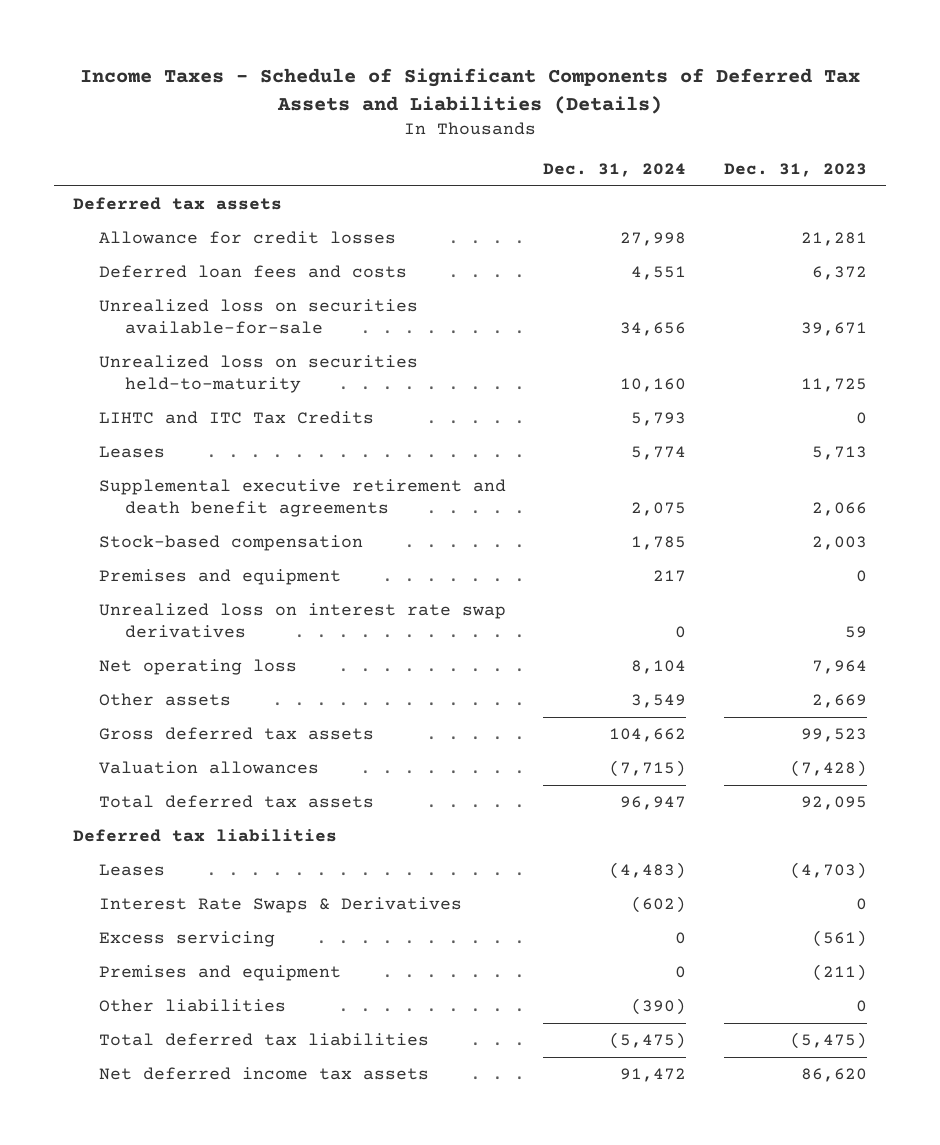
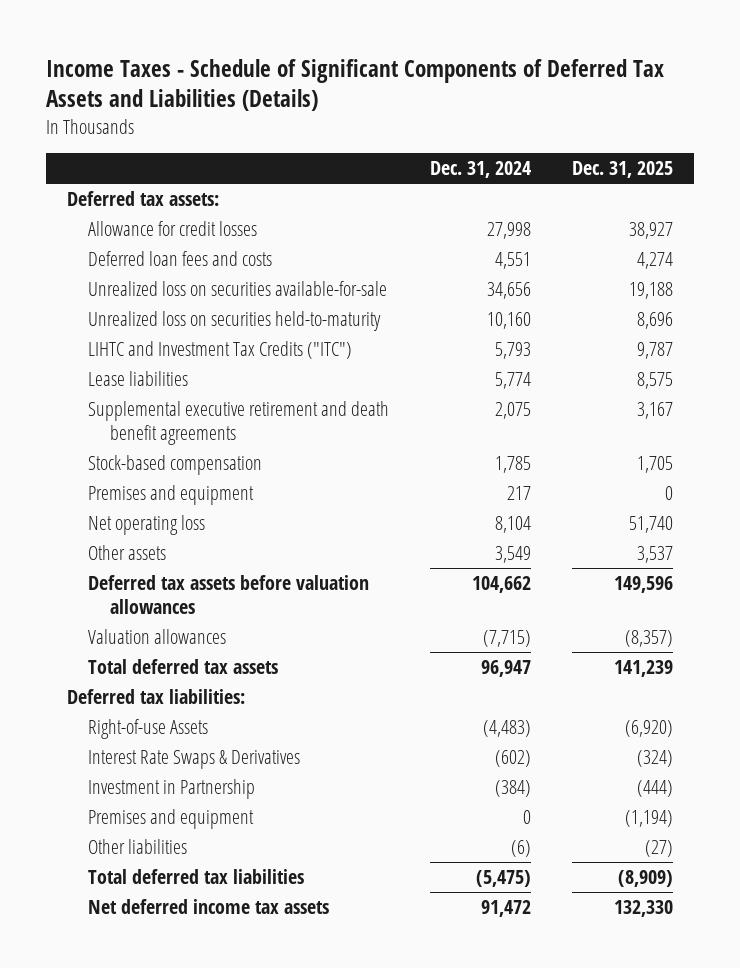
- | Dec. 31, 2024 | Dec. 31, 2023
+ | Dec. 31, 2024 | Dec. 31, 2025
- Deferred tax assets
+ Deferred tax assets:
- LIHTC and ITC Tax Credits | 5,793 | 0
- Leases | 5,774 | 5,713
+ LIHTC and Investment Tax Credits ("ITC") | 5,793 | 9,787
+ Lease liabilities | 5,774 | 8,575
- Unrealized loss on interest rate swap derivatives | 0 | 59
- Gross deferred tax assets | 104,662 | 99,523
+ Deferred tax assets before valuation allowances | 104,662 | 149,596
- Deferred tax liabilities
- Leases | (4,483) | (4,703)
+ Deferred tax liabilities:
+ Right-of-use Assets | (4,483) | (6,920)
- Excess servicing | 0 | (561)
+ Investment in Partnership | (384) | (444)
- Other liabilities | (390) | 0
+ Other liabilities | (6) | (27)

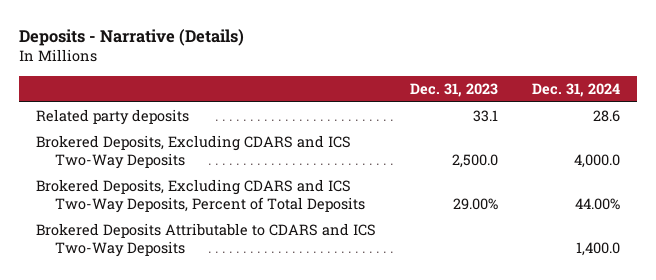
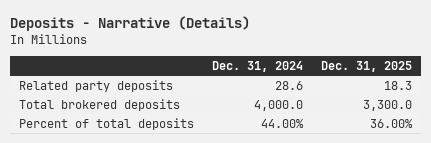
- | Dec. 31, 2023 | Dec. 31, 2024
+ | Dec. 31, 2024 | Dec. 31, 2025
- Brokered Deposits, Excluding CDARS and ICS Two-Way Deposits | 2,500.0 | 4,000.0
- Brokered Deposits, Excluding CDARS and ICS Two-Way Deposits, Percent of Total Deposits | 29.00% | 44.00%
- Brokered Deposits Attributable to CDARS and ICS Two-Way Deposits | | 1,400.0
+ Total brokered deposits | 4,000.0 | 3,300.0
+ Percent of total deposits | 44.00% | 36.00%

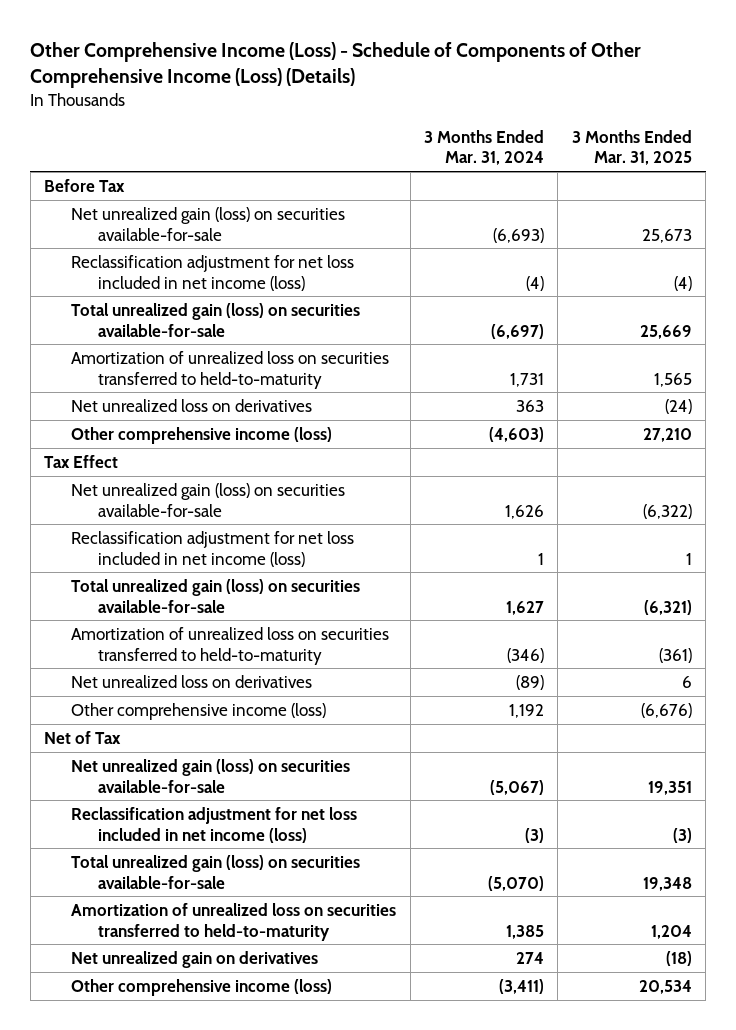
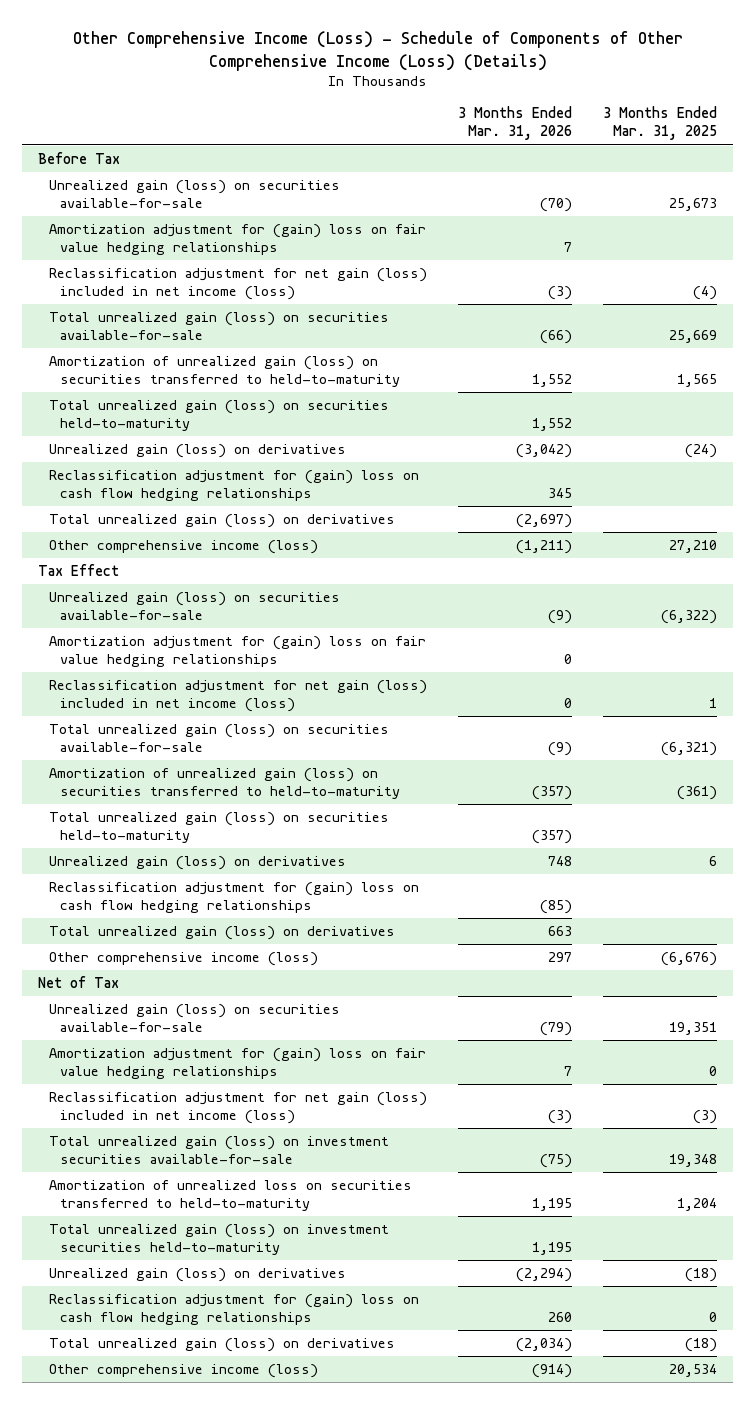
- | 3 Months Ended Mar. 31, 2024 | 3 Months Ended Mar. 31, 2025
+ | 3 Months Ended Mar. 31, 2026 | 3 Months Ended Mar. 31, 2025
- Net unrealized gain (loss) on securities available-for-sale | (6,693) | 25,673
- Reclassification adjustment for net loss included in net income (loss) | (4) | (4)
+ Unrealized gain (loss) on securities available-for-sale | (70) | 25,673
+ Amortization adjustment for (gain) loss on fair value hedging relationships | 7 |
+ Reclassification adjustment for net gain (loss) included in net income (loss) | (3) | (4)
- Amortization of unrealized loss on securities transferred to held-to-maturity | 1,731 | 1,565
- Net unrealized loss on derivatives | 363 | (24)
+ Amortization of unrealized gain (loss) on securities transferred to held-to-maturity | 1,552 | 1,565
+ Total unrealized gain (loss) on securities held-to-maturity | 1,552 |
+ Unrealized gain (loss) on derivatives | (3,042) | (24)
+ Reclassification adjustment for (gain) loss on cash flow hedging relationships | 345 |
+ Total unrealized gain (loss) on derivatives | (2,697) |
- Net unrealized gain (loss) on securities available-for-sale | 1,626 | (6,322)
- Reclassification adjustment for net loss included in net income (loss) | 1 | 1
+ Unrealized gain (loss) on securities available-for-sale | (9) | (6,322)
+ Amortization adjustment for (gain) loss on fair value hedging relationships | 0 |
+ Reclassification adjustment for net gain (loss) included in net income (loss) | 0 | 1
- Amortization of unrealized loss on securities transferred to held-to-maturity | (346) | (361)
- Net unrealized loss on derivatives | (89) | 6
+ Amortization of unrealized gain (loss) on securities transferred to held-to-maturity | (357) | (361)
+ Total unrealized gain (loss) on securities held-to-maturity | (357) |
+ Unrealized gain (loss) on derivatives | 748 | 6
+ Reclassification adjustment for (gain) loss on cash flow hedging relationships | (85) |
+ Total unrealized gain (loss) on derivatives | 663 |
- Net unrealized gain (loss) on securities available-for-sale | (5,067) | 19,351
- Reclassification adjustment for net loss included in net income (loss) | (3) | (3)
- Total unrealized gain (loss) on securities available-for-sale | (5,070) | 19,348
+ Unrealized gain (loss) on securities available-for-sale | (79) | 19,351
+ Amortization adjustment for (gain) loss on fair value hedging relationships | 7 | 0
+ Reclassification adjustment for net gain (loss) included in net income (loss) | (3) | (3)
+ Total unrealized gain (loss) on investment securities available-for-sale | (75) | 19,348
- Net unrealized gain on derivatives | 274 | (18)
+ Total unrealized gain (loss) on investment securities held-to-maturity | 1,195 |
+ Unrealized gain (loss) on derivatives | (2,294) | (18)
+ Reclassification adjustment for (gain) loss on cash flow hedging relationships | 260 | 0
+ Total unrealized gain (loss) on derivatives | (2,034) | (18)

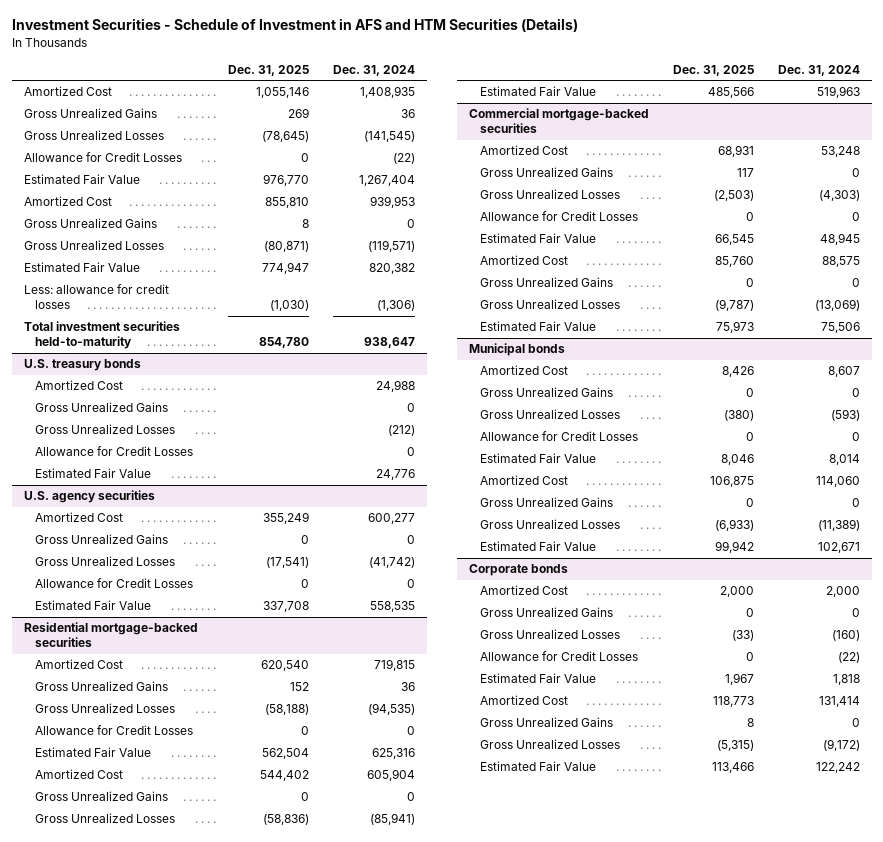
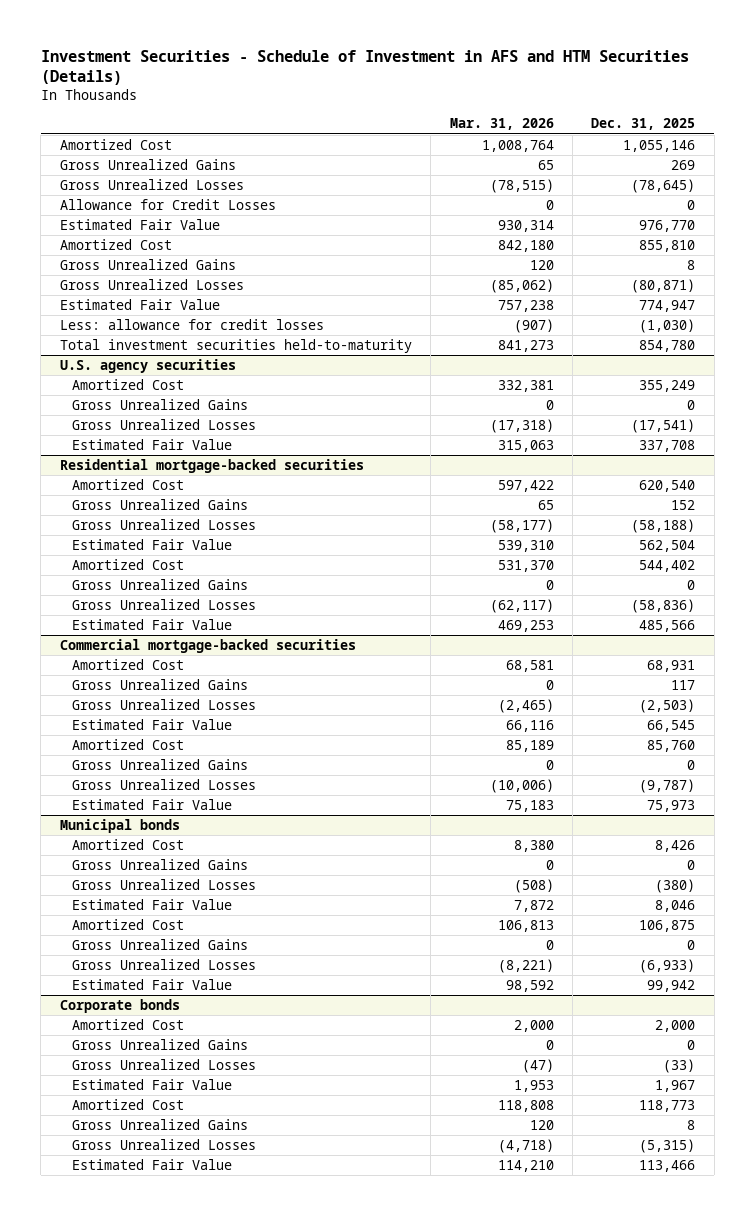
- | Dec. 31, 2025 | Dec. 31, 2024
+ | Mar. 31, 2026 | Dec. 31, 2025
- U.S. treasury bonds
- Amortized Cost | | 24,988
- Gross Unrealized Gains | | 0
- Gross Unrealized Losses | | (212)
- Allowance for Credit Losses | | 0
- Estimated Fair Value | | 24,776
@ U.S. agency securities
- Allowance for Credit Losses | 0 | 0
@ Residential mortgage-backed securities
- Allowance for Credit Losses | 0 | 0
@ Commercial mortgage-backed securities
- Allowance for Credit Losses | 0 | 0
@ Municipal bonds
- Allowance for Credit Losses | 0 | 0
@ Corporate bonds
- Allowance for Credit Losses | 0 | (22)

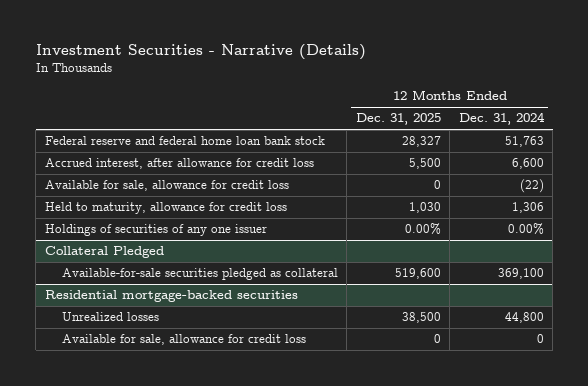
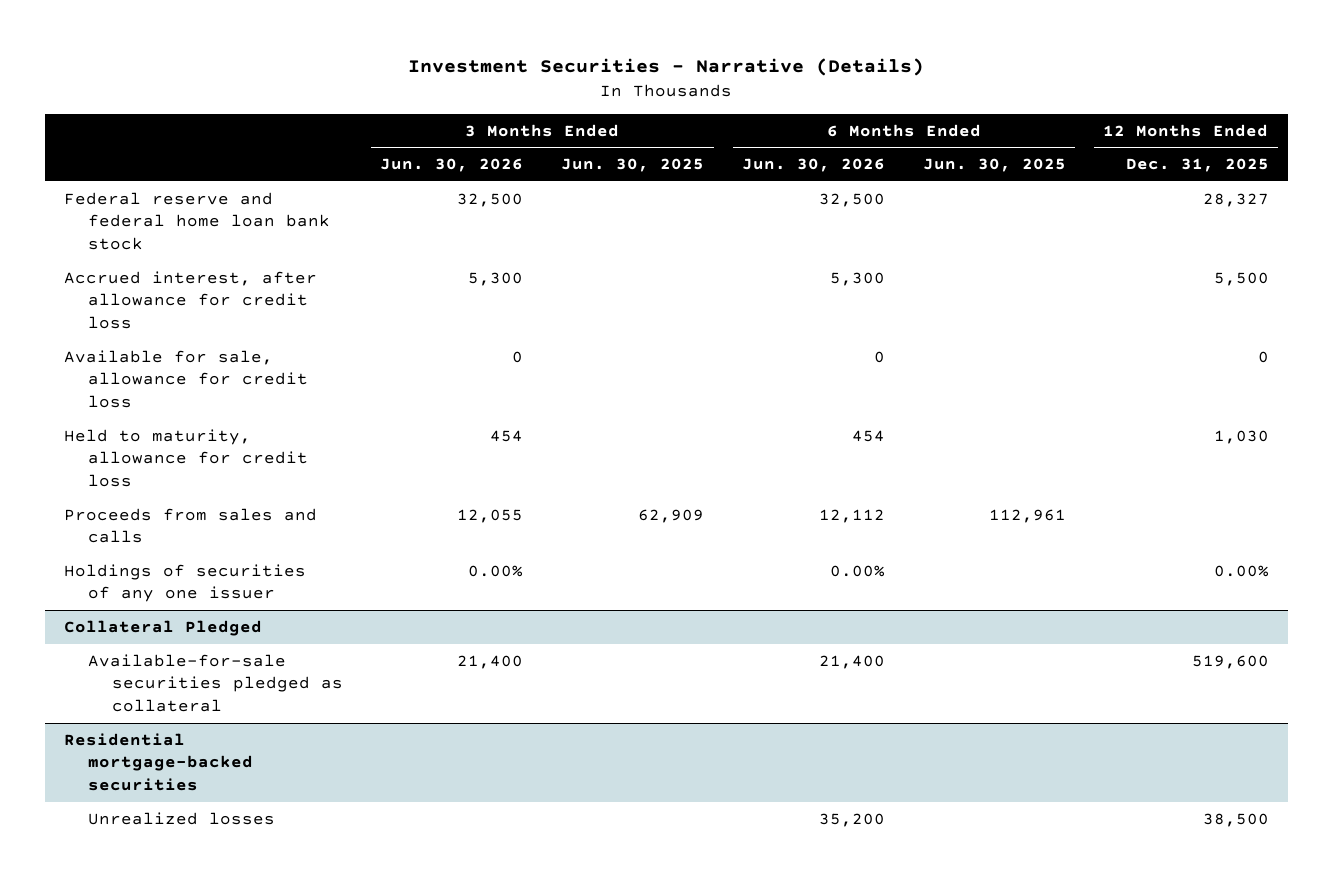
- | 12 Months Ended Dec. 31, 2025 | 12 Months Ended Dec. 31, 2024
+ | 3 Months Ended Jun. 30, 2026 | 3 Months Ended Jun. 30, 2025 | 6 Months Ended Jun. 30, 2026 | 6 Months Ended Jun. 30, 2025 | 12 Months Ended Dec. 31, 2025
+ Proceeds from sales and calls | 12,055 | 62,909 | 12,112 | 112,961 |
@ Residential mortgage-backed securities
- Available for sale, allowance for credit loss | 0 | 0

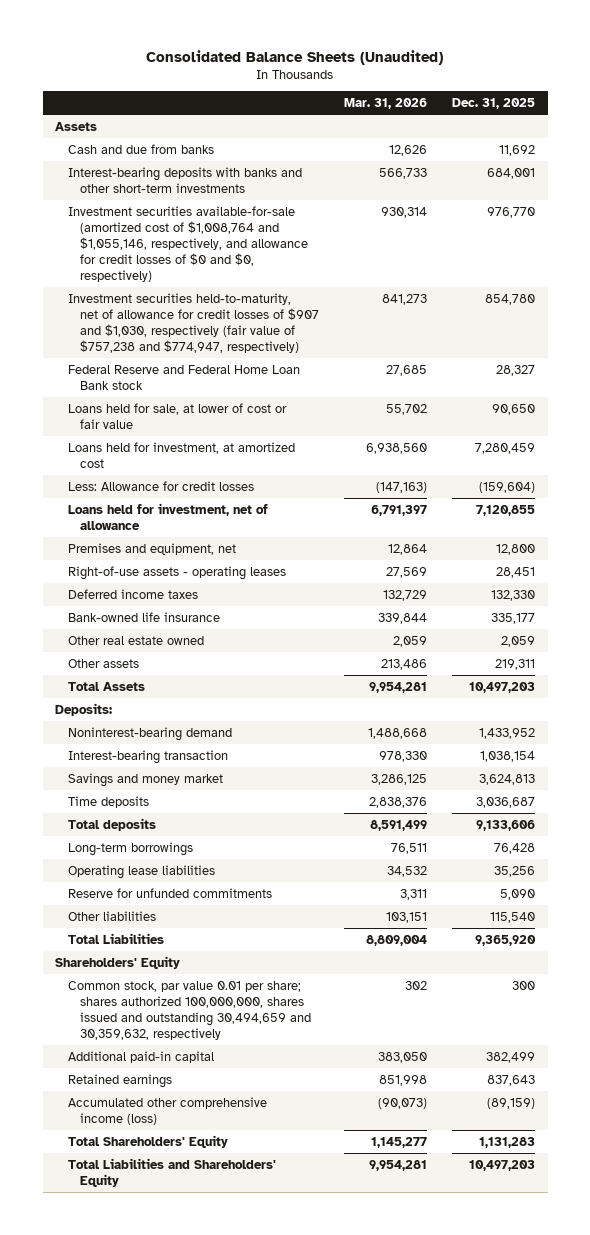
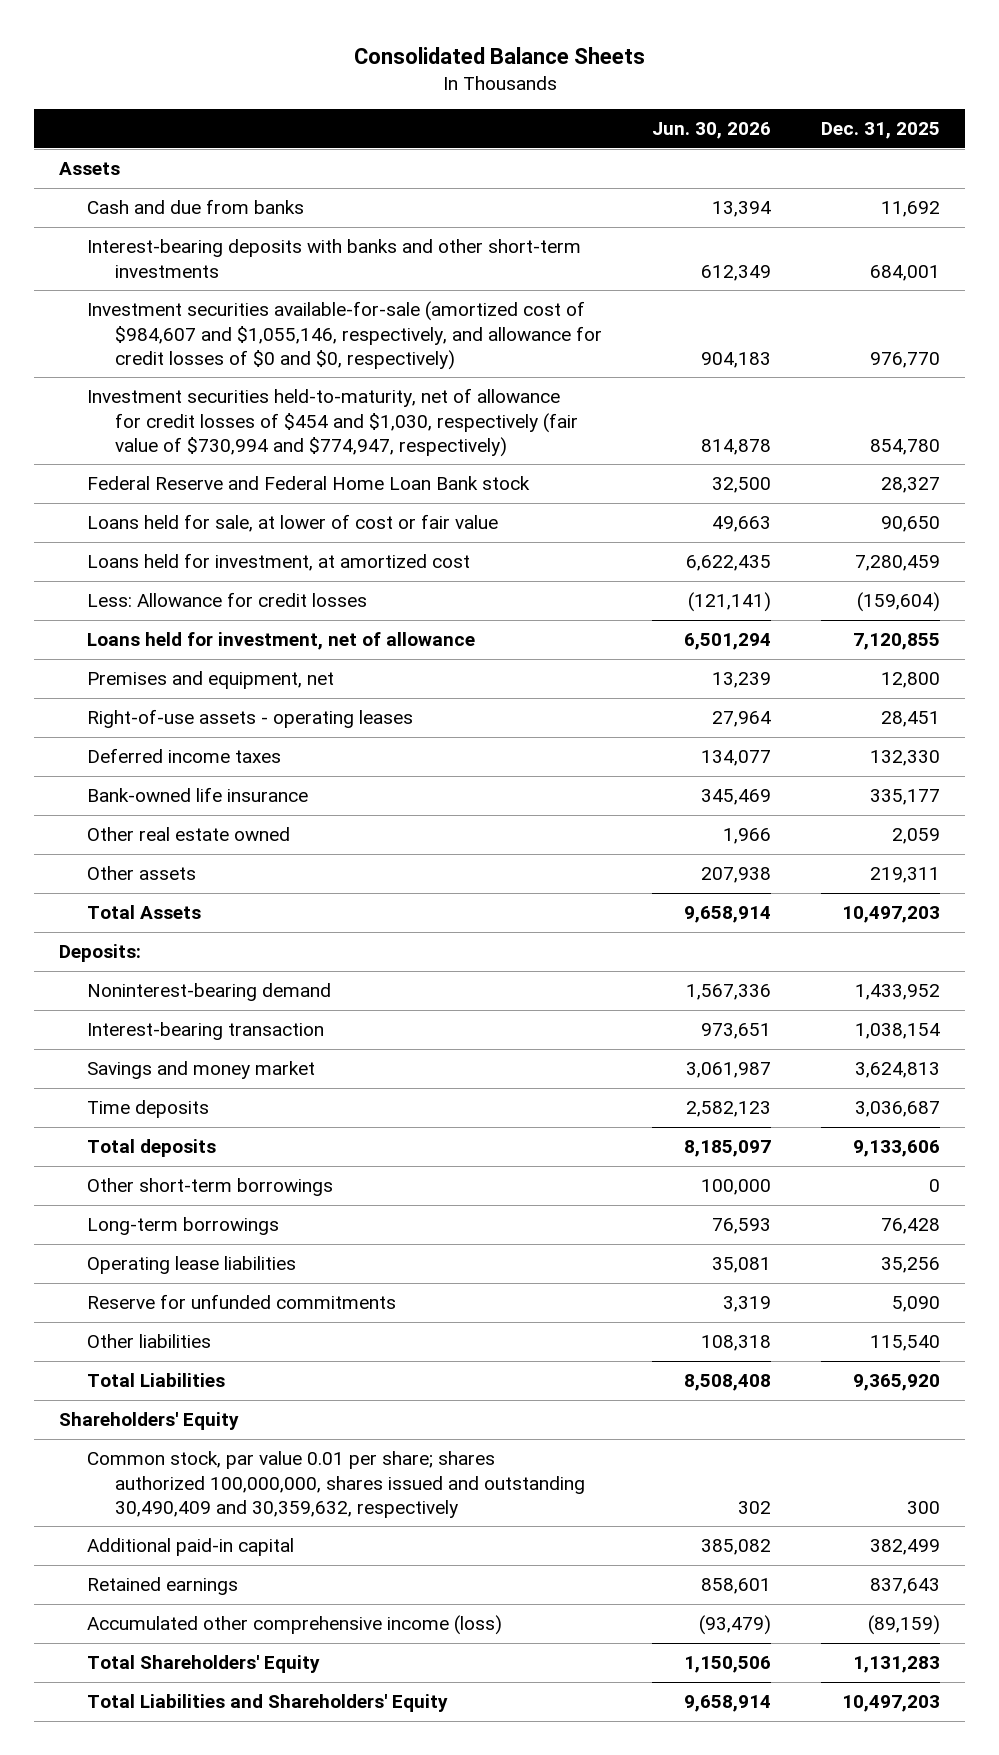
- Consolidated Balance Sheets (Unaudited)
+ Consolidated Balance Sheets
- | Mar. 31, 2026 | Dec. 31, 2025
+ | Jun. 30, 2026 | Dec. 31, 2025
- Investment securities available-for-sale (amortized cost of $1,008,764 and $1,055,146, respectively, and allowance for credit losses of $0 and $0, respectively) | 930,314 | 976,770
- Investment securities held-to-maturity, net of allowance for credit losses of $907 and $1,030, respectively (fair value of $757,238 and $774,947, respectively) | 841,273 | 854,780
+ Investment securities available-for-sale (amortized cost of $984,607 and $1,055,146, respectively, and allowance for credit losses of $0 and $0, respectively) | 904,183 | 976,770
+ Investment securities held-to-maturity, net of allowance for credit losses of $454 and $1,030, respectively (fair value of $730,994 and $774,947, respectively) | 814,878 | 854,780
+ Other short-term borrowings | 100,000 | 0
- Common stock, par value 0.01 per share; shares authorized 100,000,000, shares issued and outstanding 30,494,659 and 30,359,632, respectively | 302 | 300
+ Common stock, par value 0.01 per share; shares authorized 100,000,000, shares issued and outstanding 30,490,409 and 30,359,632, respectively | 302 | 300

